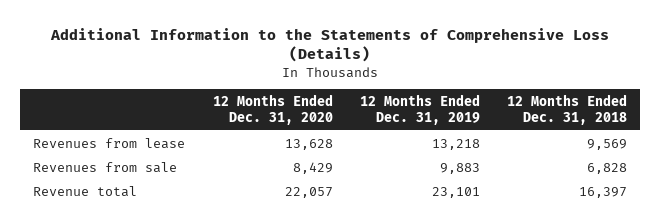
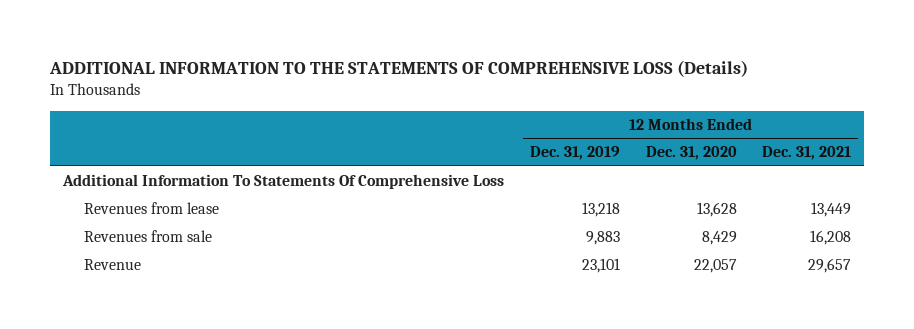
- Additional Information to the Statements of Comprehensive Loss (Details)
+ ADDITIONAL INFORMATION TO THE STATEMENTS OF COMPREHENSIVE LOSS (Details)
- | 12 Months Ended Dec. 31, 2020 | 12 Months Ended Dec. 31, 2019 | 12 Months Ended Dec. 31, 2018
+ | 12 Months Ended Dec. 31, 2019 | 12 Months Ended Dec. 31, 2020 | 12 Months Ended Dec. 31, 2021
+ Additional Information To Statements Of Comprehensive Loss
- Revenue total | 22,057 | 23,101 | 16,397
+ Revenue | 23,101 | 22,057 | 29,657

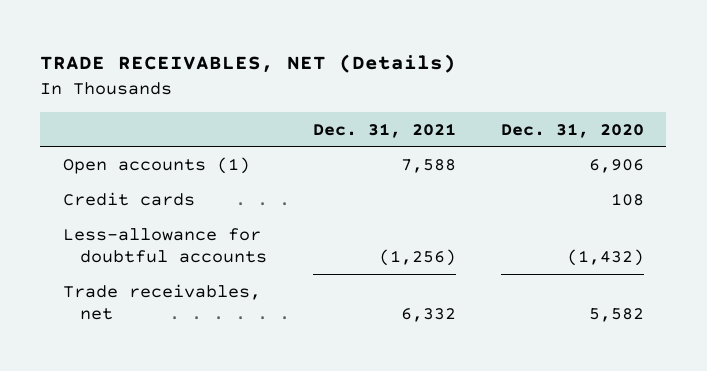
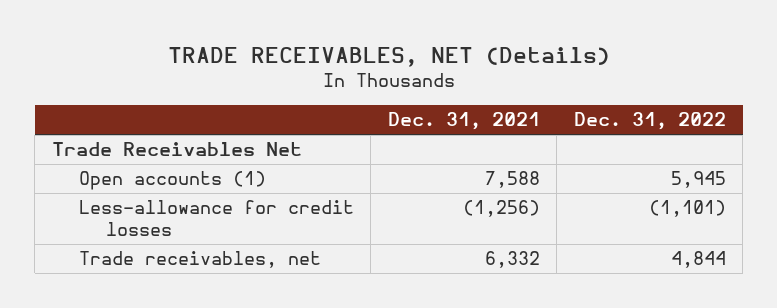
- | Dec. 31, 2021 | Dec. 31, 2020
+ | Dec. 31, 2021 | Dec. 31, 2022
+ Trade Receivables Net
- Credit cards | | 108
- Less-allowance for doubtful accounts | (1,256) | (1,432)
+ Less-allowance for credit losses | (1,256) | (1,101)

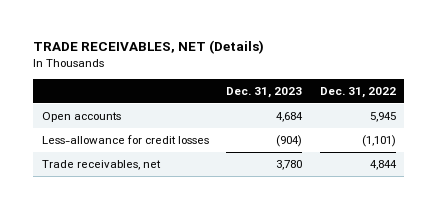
- | Dec. 31, 2021 | Dec. 31, 2022
+ | Dec. 31, 2023 | Dec. 31, 2022
- Trade Receivables Net
- Open accounts (1) | 7,588 | 5,945
+ Open accounts | 4,684 | 5,945

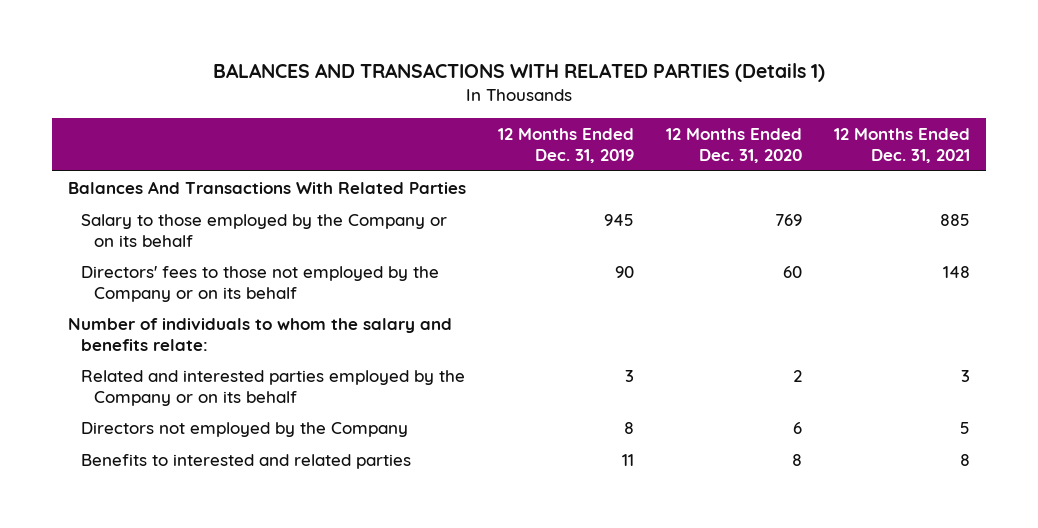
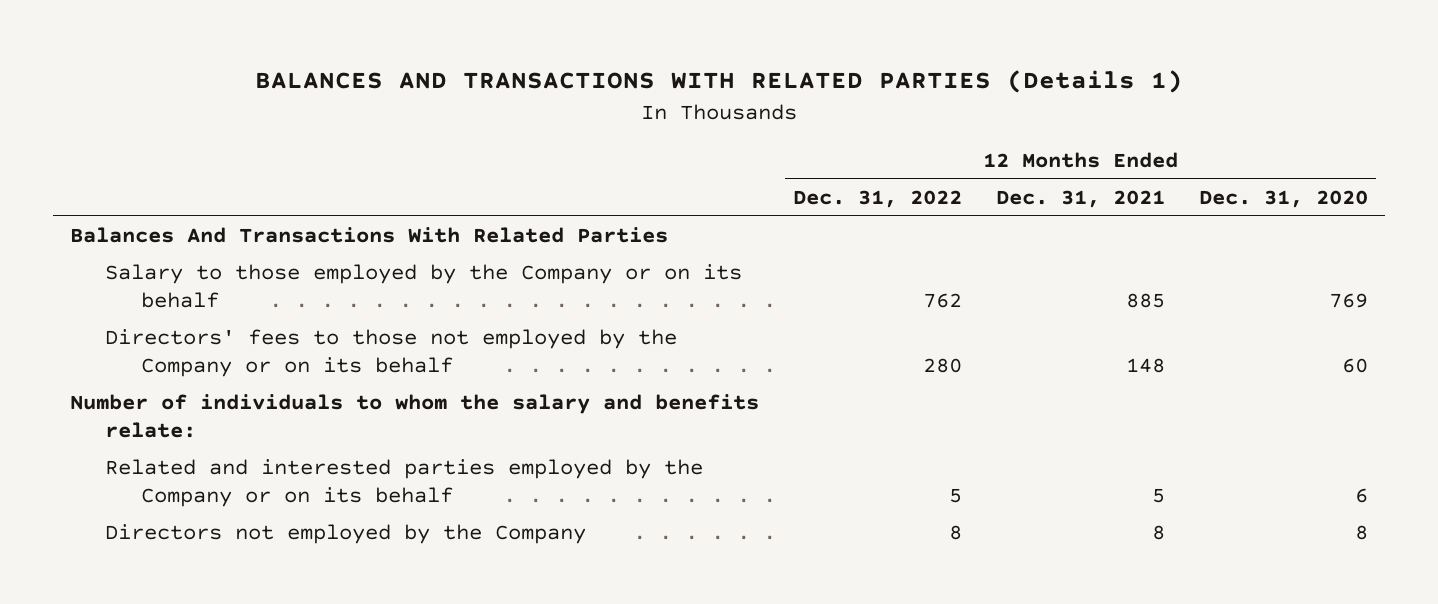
- | 12 Months Ended Dec. 31, 2019 | 12 Months Ended Dec. 31, 2020 | 12 Months Ended Dec. 31, 2021
+ | 12 Months Ended Dec. 31, 2022 | 12 Months Ended Dec. 31, 2021 | 12 Months Ended Dec. 31, 2020
- Related and interested parties employed by the Company or on its behalf | 3 | 2 | 3
- Directors not employed by the Company | 8 | 6 | 5
- Benefits to interested and related parties | 11 | 8 | 8
+ Related and interested parties employed by the Company or on its behalf | 5 | 5 | 6
+ Directors not employed by the Company | 8 | 8 | 8

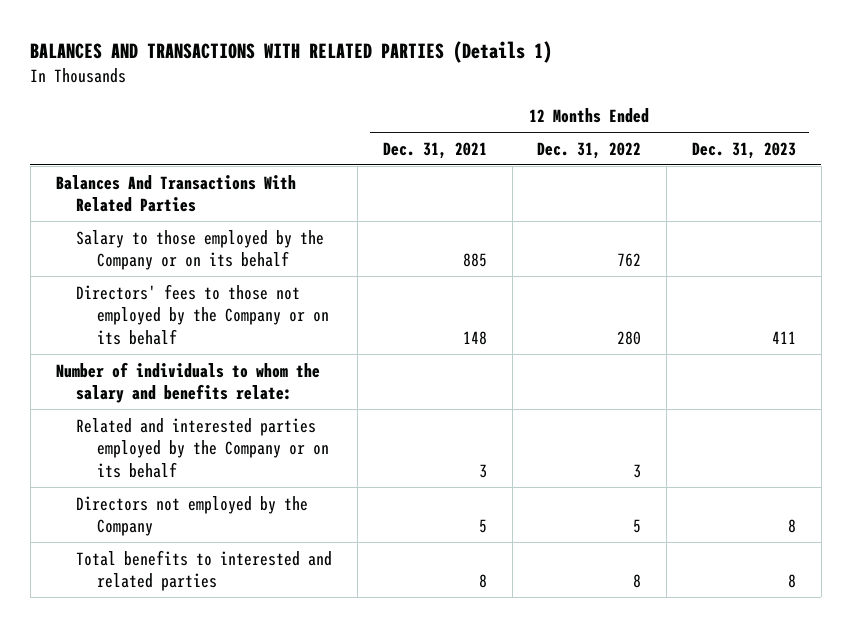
- | 12 Months Ended Dec. 31, 2022 | 12 Months Ended Dec. 31, 2021 | 12 Months Ended Dec. 31, 2020
+ | 12 Months Ended Dec. 31, 2021 | 12 Months Ended Dec. 31, 2022 | 12 Months Ended Dec. 31, 2023
- Related and interested parties employed by the Company or on its behalf | 5 | 5 | 6
- Directors not employed by the Company | 8 | 8 | 8
+ Related and interested parties employed by the Company or on its behalf | 3 | 3 |
+ Directors not employed by the Company | 5 | 5 | 8
+ Total benefits to interested and related parties | 8 | 8 | 8

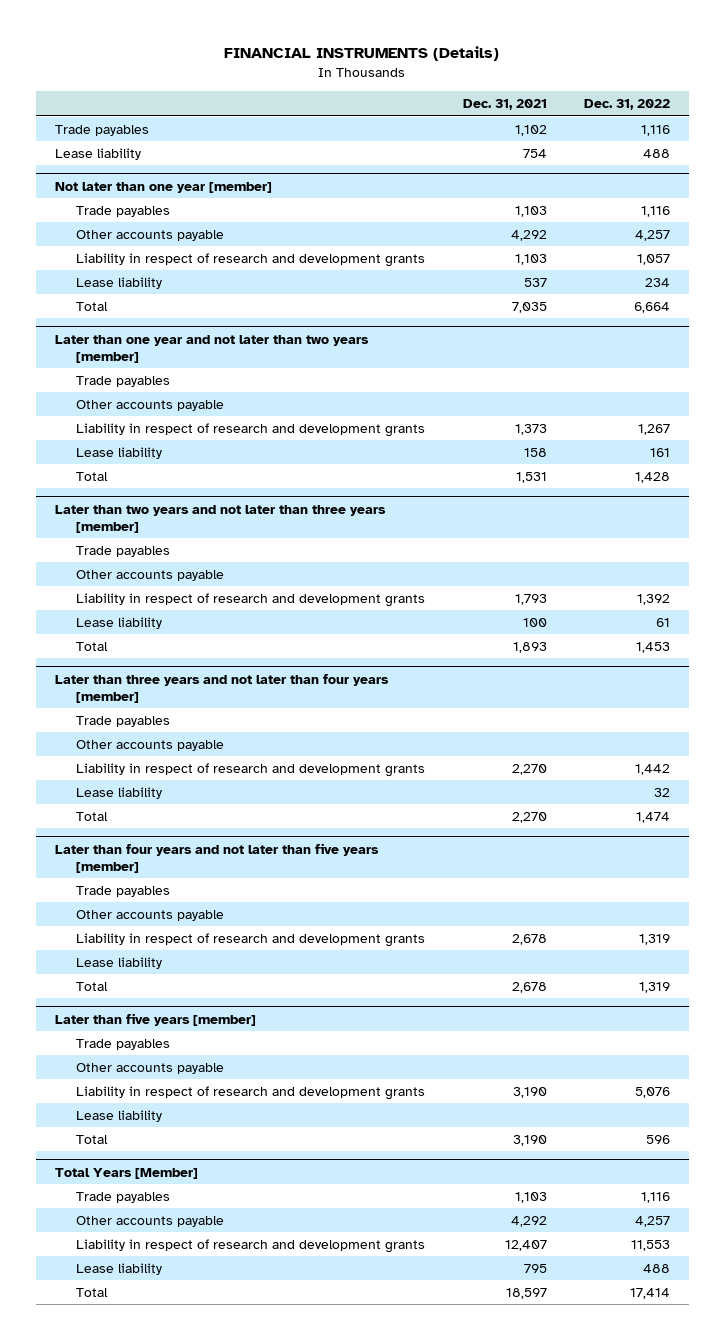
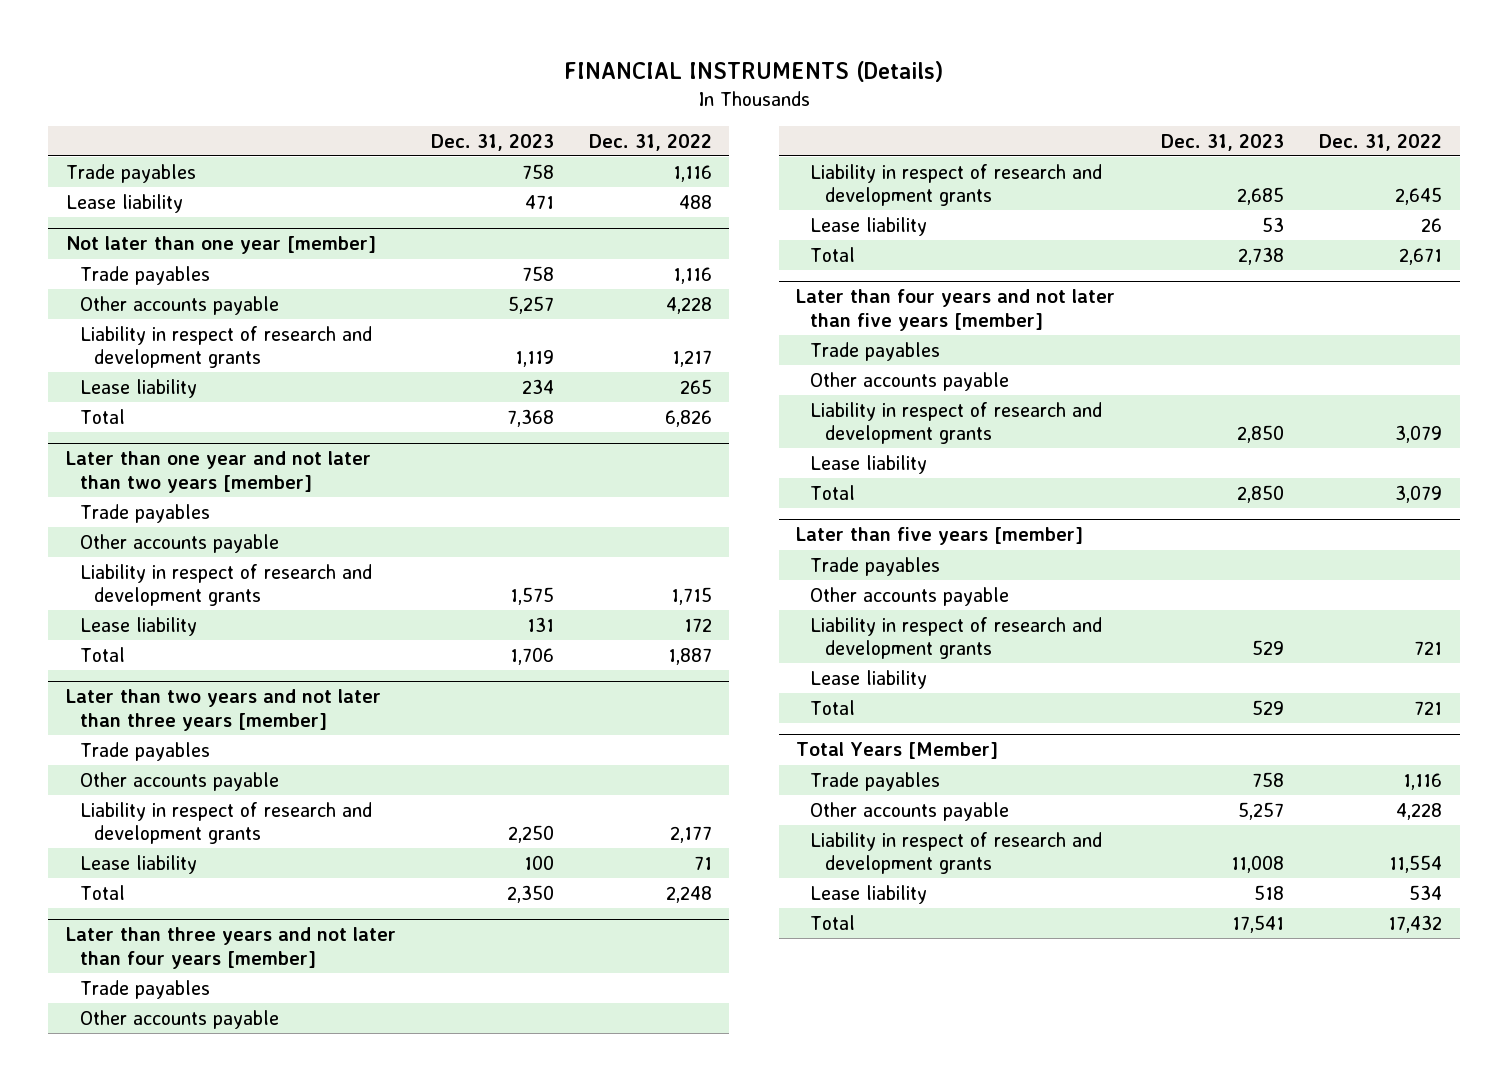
- | Dec. 31, 2021 | Dec. 31, 2022
+ | Dec. 31, 2023 | Dec. 31, 2022
@ Not later than one year [member]
- Other accounts payable | 4,292 | 4,257
- Liability in respect of research and development grants | 1,103 | 1,057
- Lease liability | 537 | 234
- Total | 7,035 | 6,664
+ Other accounts payable | 5,257 | 4,228
+ Liability in respect of research and development grants | 1,119 | 1,217
+ Lease liability | 234 | 265
+ Total | 7,368 | 6,826
@ Later than one year and not later than two years [member]
- Liability in respect of research and development grants | 1,373 | 1,267
- Lease liability | 158 | 161
- Total | 1,531 | 1,428
+ Liability in respect of research and development grants | 1,575 | 1,715
+ Lease liability | 131 | 172
+ Total | 1,706 | 1,887
@ Later than two years and not later than three years [member]
- Liability in respect of research and development grants | 1,793 | 1,392
- Lease liability | 100 | 61
- Total | 1,893 | 1,453
+ Liability in respect of research and development grants | 2,250 | 2,177
+ Lease liability | 100 | 71
+ Total | 2,350 | 2,248
@ Later than three years and not later than four years [member]
- Liability in respect of research and development grants | 2,270 | 1,442
- Lease liability | | 32
- Total | 2,270 | 1,474
+ Liability in respect of research and development grants | 2,685 | 2,645
+ Lease liability | 53 | 26
+ Total | 2,738 | 2,671
@ Later than four years and not later than five years [member]
- Liability in respect of research and development grants | 2,678 | 1,319
+ Liability in respect of research and development grants | 2,850 | 3,079
- Total | 2,678 | 1,319
+ Total | 2,850 | 3,079
@ Later than five years [member]
- Liability in respect of research and development grants | 3,190 | 5,076
+ Liability in respect of research and development grants | 529 | 721
- Total | 3,190 | 596
+ Total | 529 | 721
@ Total Years [Member]
- Other accounts payable | 4,292 | 4,257
- Liability in respect of research and development grants | 12,407 | 11,553
- Lease liability | 795 | 488
- Total | 18,597 | 17,414
+ Other accounts payable | 5,257 | 4,228
+ Liability in respect of research and development grants | 11,008 | 11,554
+ Lease liability | 518 | 534
+ Total | 17,541 | 17,432

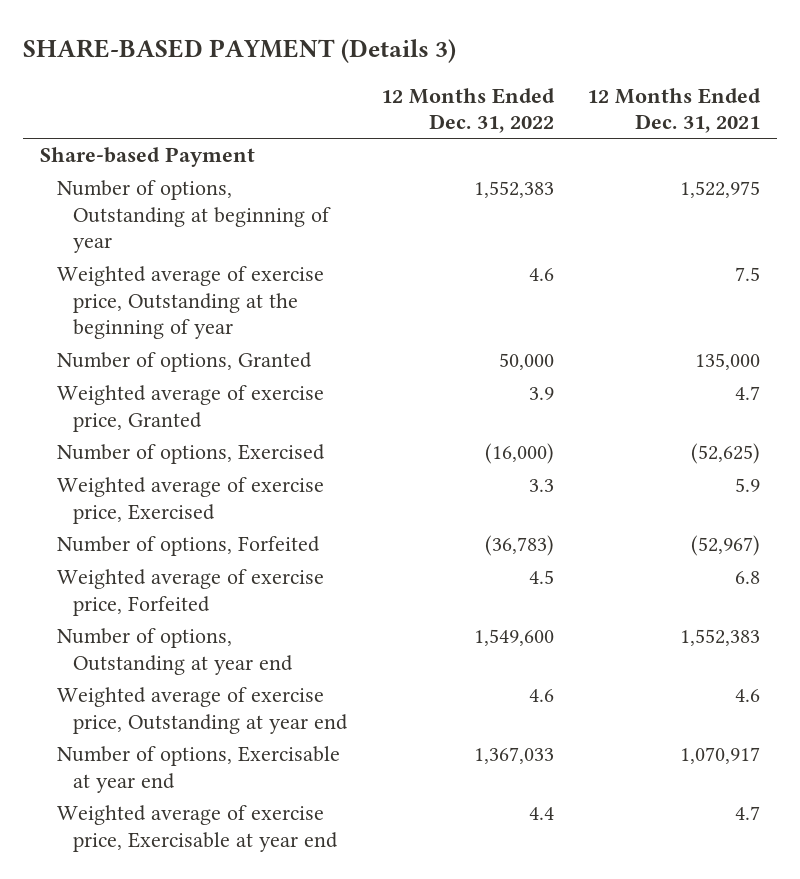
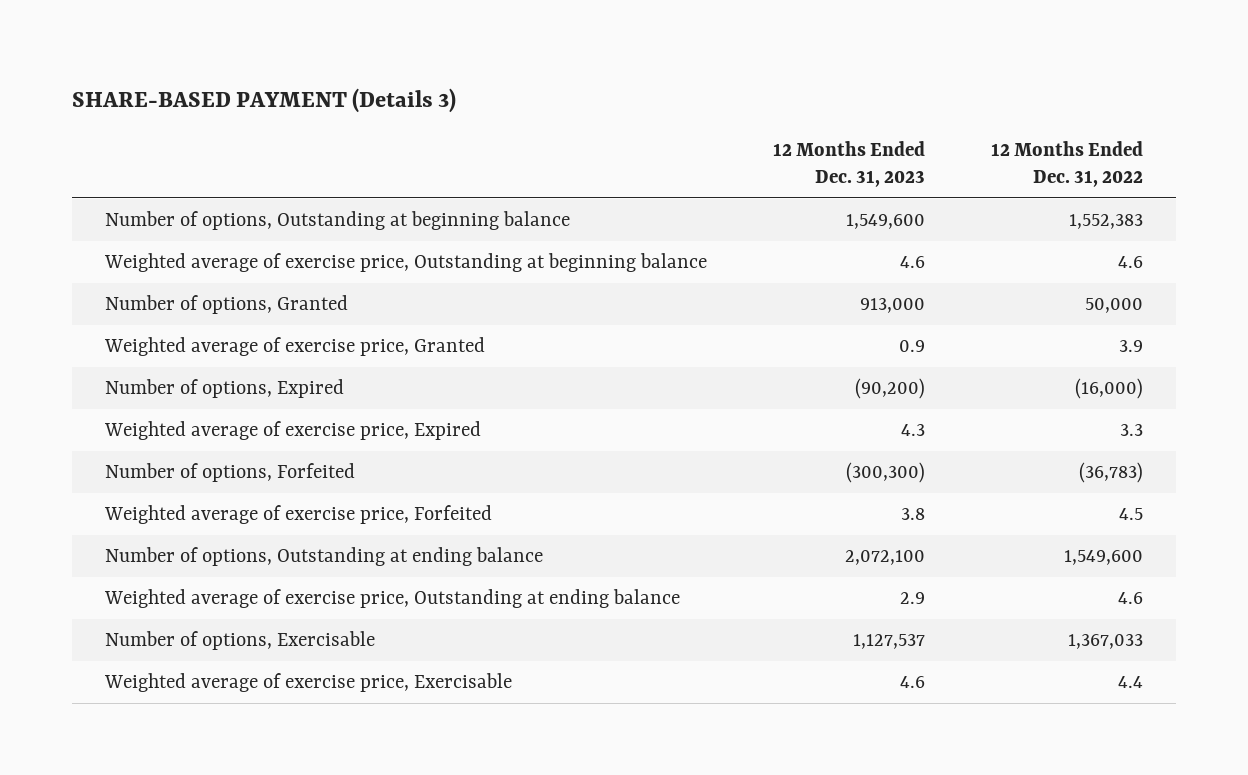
- | 12 Months Ended Dec. 31, 2022 | 12 Months Ended Dec. 31, 2021
+ | 12 Months Ended Dec. 31, 2023 | 12 Months Ended Dec. 31, 2022
- Share-based Payment
- Number of options, Outstanding at beginning of year | 1,552,383 | 1,522,975
- Weighted average of exercise price, Outstanding at the beginning of year | 4.6 | 7.5
+ Number of options, Outstanding at beginning balance | 1,549,600 | 1,552,383
+ Weighted average of exercise price, Outstanding at beginning balance | 4.6 | 4.6
- Number of options, Exercised | (16,000) | (52,625)
- Weighted average of exercise price, Exercised | 3.3 | 5.9
+ Number of options, Expired | (90,200) | (16,000)
+ Weighted average of exercise price, Expired | 4.3 | 3.3
- Number of options, Outstanding at year end | 1,549,600 | 1,552,383
- Weighted average of exercise price, Outstanding at year end | 4.6 | 4.6
- Number of options, Exercisable at year end | 1,367,033 | 1,070,917
- Weighted average of exercise price, Exercisable at year end | 4.4 | 4.7
+ Number of options, Outstanding at ending balance | 2,072,100 | 1,549,600
+ Weighted average of exercise price, Outstanding at ending balance | 2.9 | 4.6
+ Number of options, Exercisable | 1,127,537 | 1,367,033
+ Weighted average of exercise price, Exercisable | 4.6 | 4.4

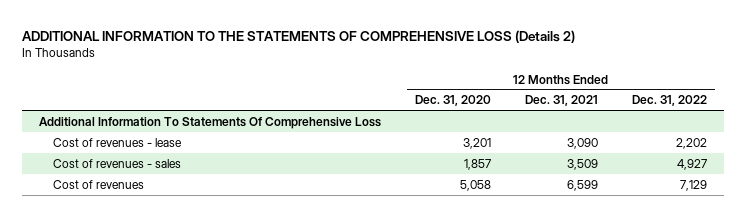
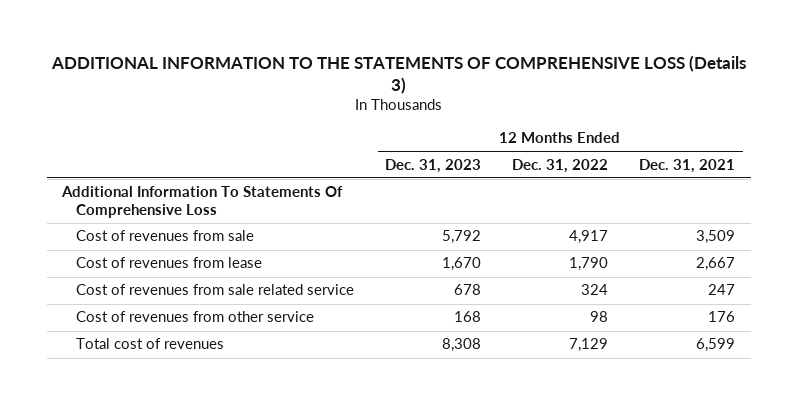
- ADDITIONAL INFORMATION TO THE STATEMENTS OF COMPREHENSIVE LOSS (Details 2)
+ ADDITIONAL INFORMATION TO THE STATEMENTS OF COMPREHENSIVE LOSS (Details 3)
- | 12 Months Ended Dec. 31, 2020 | 12 Months Ended Dec. 31, 2021 | 12 Months Ended Dec. 31, 2022
+ | 12 Months Ended Dec. 31, 2023 | 12 Months Ended Dec. 31, 2022 | 12 Months Ended Dec. 31, 2021
- Cost of revenues - lease | 3,201 | 3,090 | 2,202
- Cost of revenues - sales | 1,857 | 3,509 | 4,927
- Cost of revenues | 5,058 | 6,599 | 7,129
+ Cost of revenues from sale | 5,792 | 4,917 | 3,509
+ Cost of revenues from lease | 1,670 | 1,790 | 2,667
+ Cost of revenues from sale related service | 678 | 324 | 247
+ Cost of revenues from other service | 168 | 98 | 176
+ Total cost of revenues | 8,308 | 7,129 | 6,599

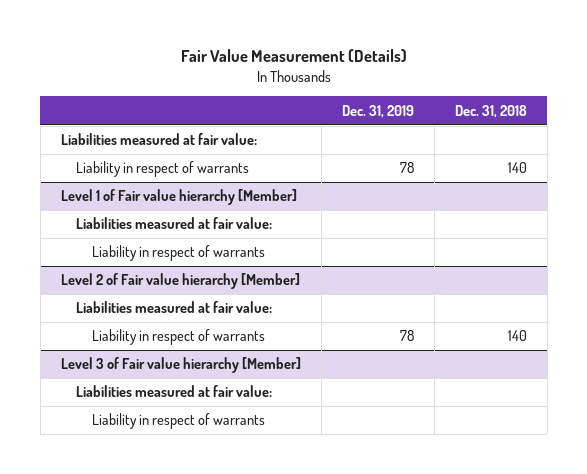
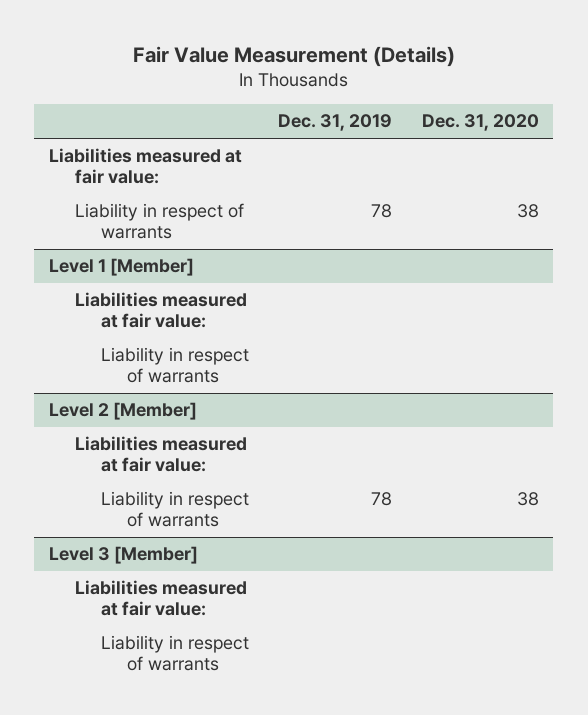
- | Dec. 31, 2019 | Dec. 31, 2018
+ | Dec. 31, 2019 | Dec. 31, 2020
- Level 1 of Fair value hierarchy [Member]
+ Level 1 [Member]
- Level 2 of Fair value hierarchy [Member]
+ Level 2 [Member]
- Level 3 of Fair value hierarchy [Member]
+ Level 3 [Member]

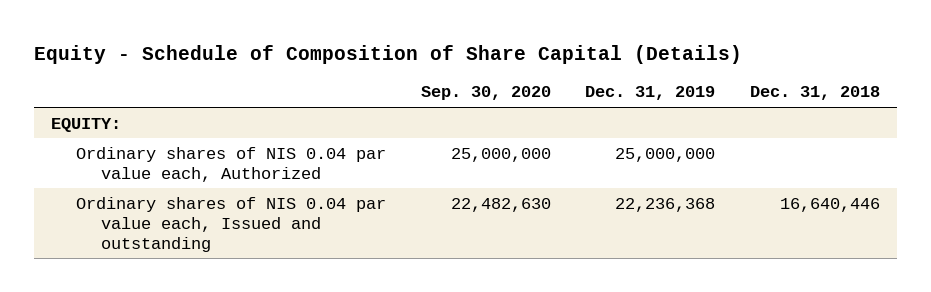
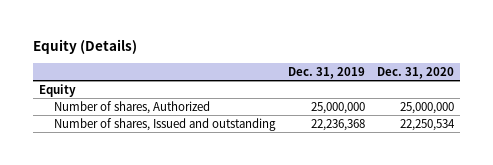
- Equity - Schedule of Composition of Share Capital (Details)
+ Equity (Details)
- | Sep. 30, 2020 | Dec. 31, 2019 | Dec. 31, 2018
+ | Dec. 31, 2019 | Dec. 31, 2020
- EQUITY:
- Ordinary shares of NIS 0.04 par value each, Authorized | 25,000,000 | 25,000,000 |
- Ordinary shares of NIS 0.04 par value each, Issued and outstanding | 22,482,630 | 22,236,368 | 16,640,446
+ Equity
+ Number of shares, Authorized | 25,000,000 | 25,000,000
+ Number of shares, Issued and outstanding | 22,236,368 | 22,250,534

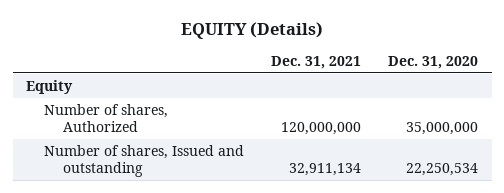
- Equity (Details)
+ EQUITY (Details)
- | Dec. 31, 2019 | Dec. 31, 2020
+ | Dec. 31, 2021 | Dec. 31, 2020
- Number of shares, Authorized | 25,000,000 | 25,000,000
+ Number of shares, Authorized | 120,000,000 | 35,000,000

